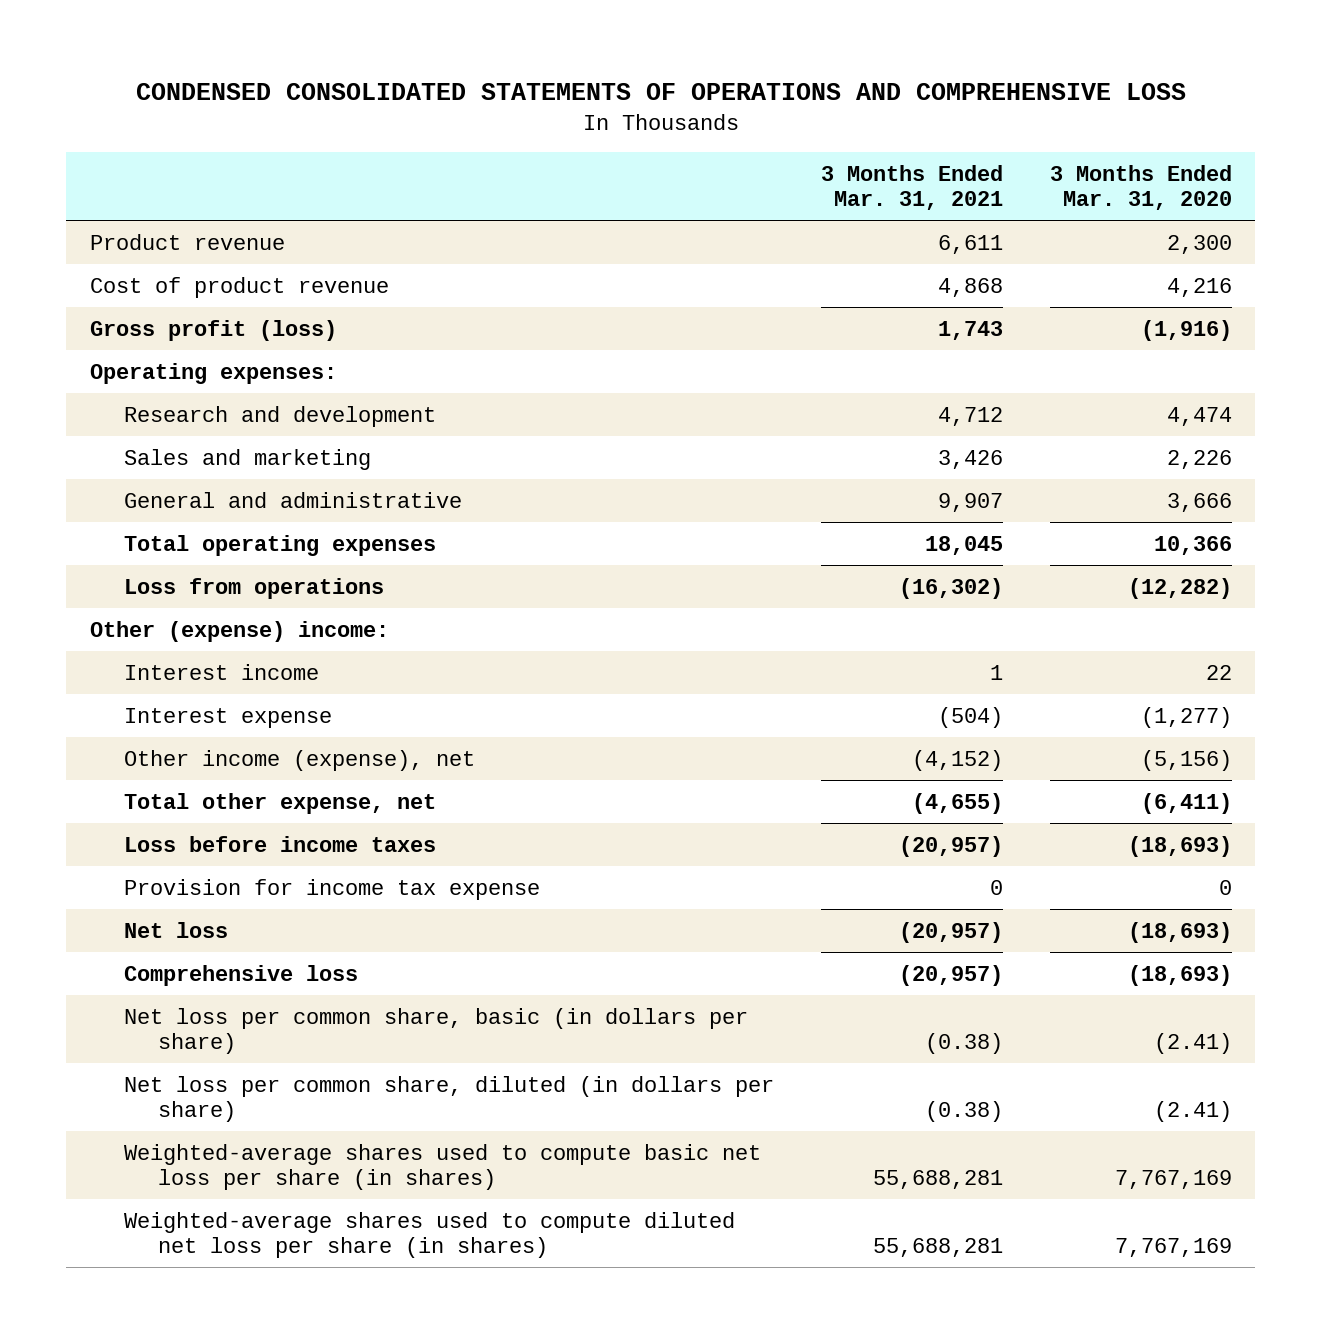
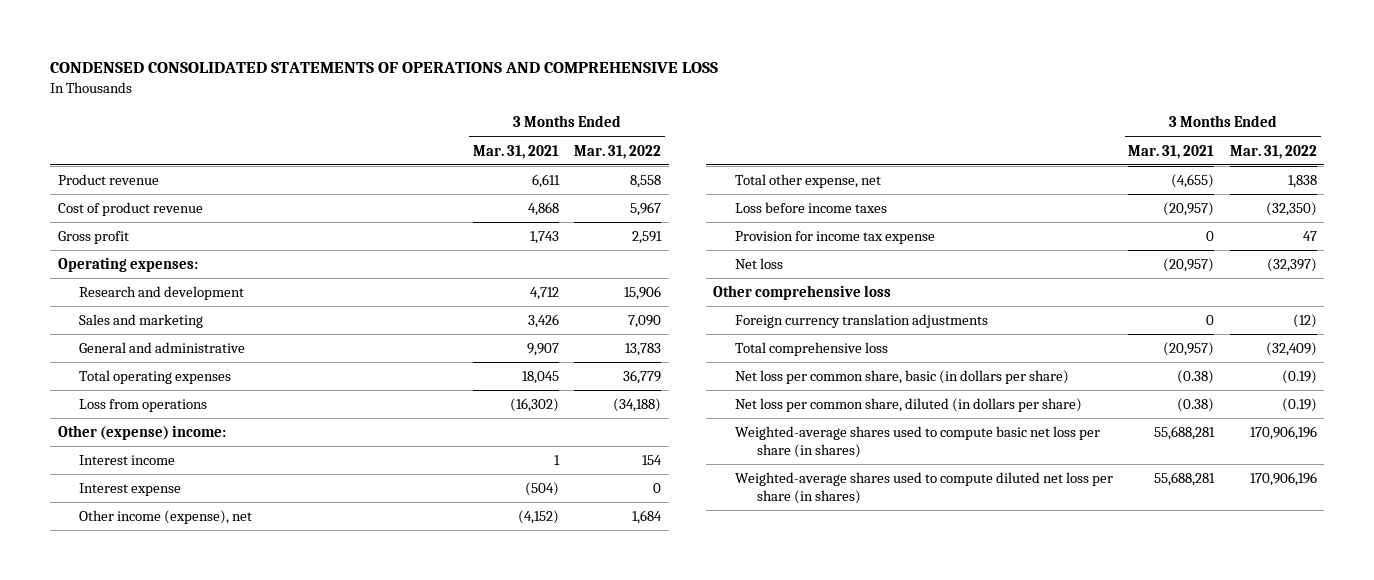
- | 3 Months Ended Mar. 31, 2021 | 3 Months Ended Mar. 31, 2020
+ | 3 Months Ended Mar. 31, 2021 | 3 Months Ended Mar. 31, 2022
- Gross profit (loss) | 1,743 | (1,916)
+ Gross profit | 1,743 | 2,591
- Comprehensive loss | (20,957) | (18,693)
+ Other comprehensive loss
+ Foreign currency translation adjustments | 0 | (12)
+ Total comprehensive loss | (20,957) | (32,409)

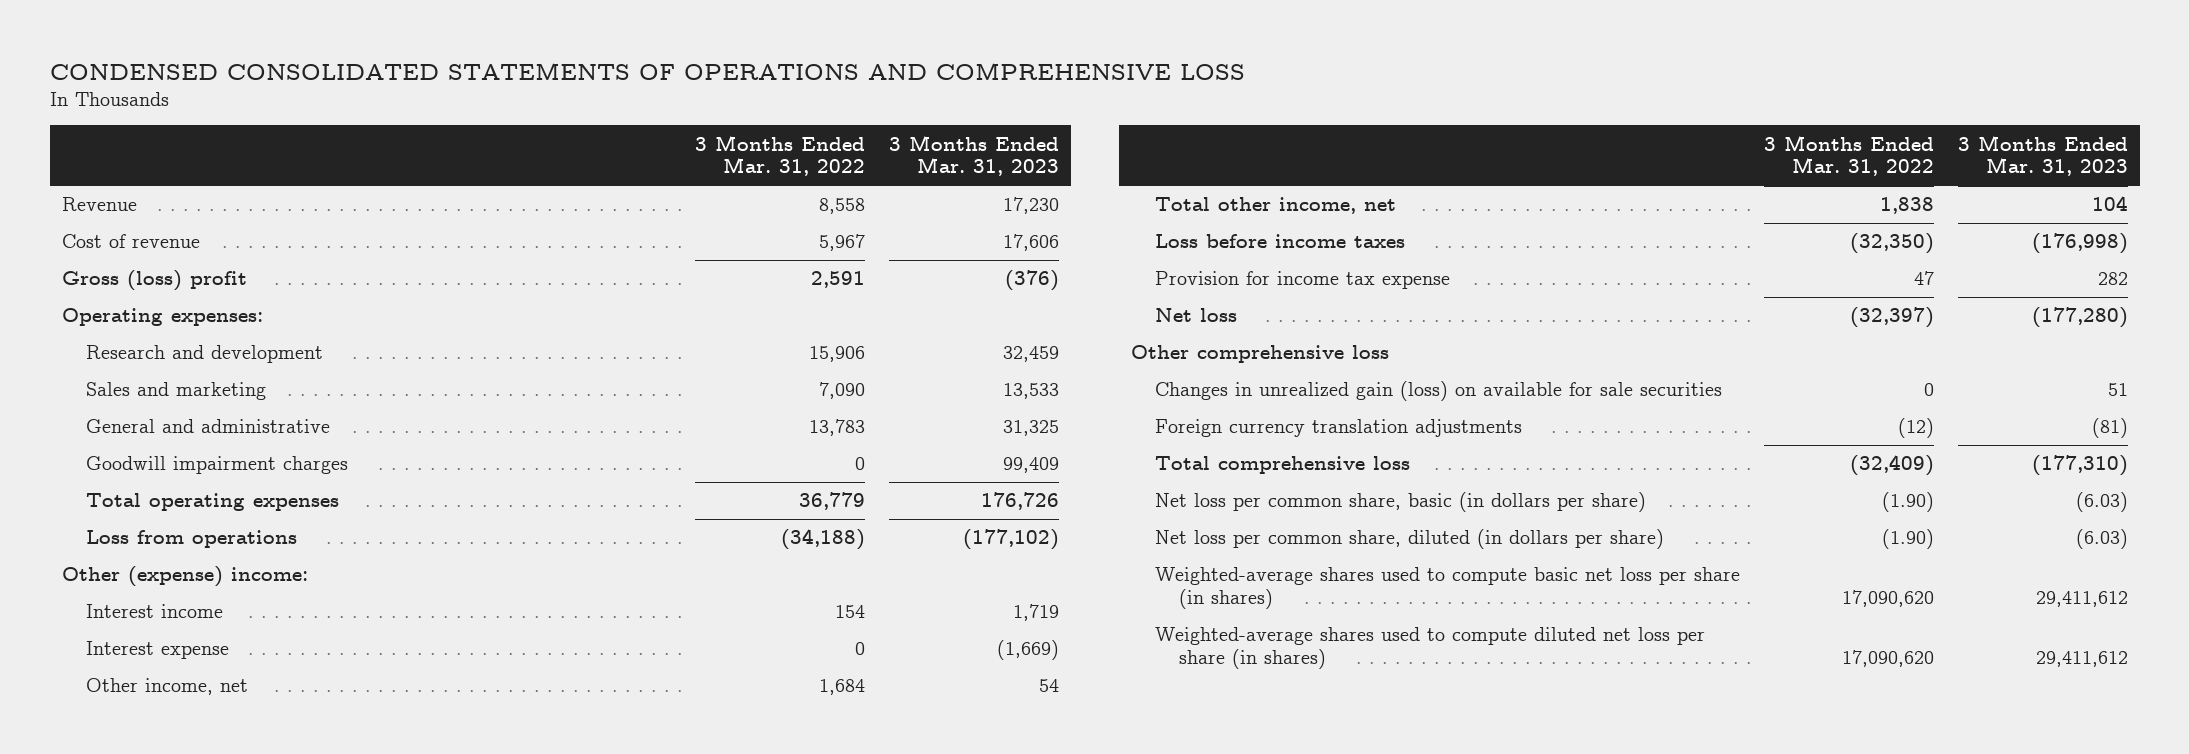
- | 3 Months Ended Mar. 31, 2021 | 3 Months Ended Mar. 31, 2022
+ | 3 Months Ended Mar. 31, 2022 | 3 Months Ended Mar. 31, 2023
- Product revenue | 6,611 | 8,558
- Cost of product revenue | 4,868 | 5,967
- Gross profit | 1,743 | 2,591
+ Revenue | 8,558 | 17,230
+ Cost of revenue | 5,967 | 17,606
+ Gross (loss) profit | 2,591 | (376)
+ Goodwill impairment charges | 0 | 99,409
- Other income (expense), net | (4,152) | 1,684
- Total other expense, net | (4,655) | 1,838
+ Other income, net | 1,684 | 54
+ Total other income, net | 1,838 | 104
+ Changes in unrealized gain (loss) on available for sale securities | 0 | 51
- Net loss per common share, basic (in dollars per share) | (0.38) | (0.19)
- Net loss per common share, diluted (in dollars per share) | (0.38) | (0.19)
- Weighted-average shares used to compute basic net loss per share (in shares) | 55,688,281 | 170,906,196
- Weighted-average shares used to compute diluted net loss per share (in shares) | 55,688,281 | 170,906,196
+ Net loss per common share, basic (in dollars per share) | (1.90) | (6.03)
+ Net loss per common share, diluted (in dollars per share) | (1.90) | (6.03)
+ Weighted-average shares used to compute basic net loss per share (in shares) | 17,090,620 | 29,411,612
+ Weighted-average shares used to compute diluted net loss per share (in shares) | 17,090,620 | 29,411,612

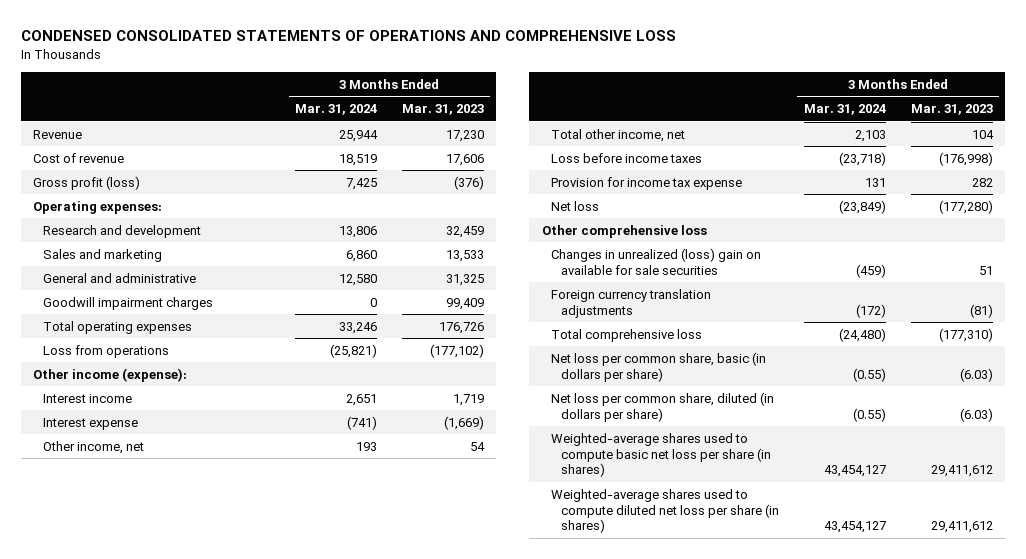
- | 3 Months Ended Mar. 31, 2022 | 3 Months Ended Mar. 31, 2023
+ | 3 Months Ended Mar. 31, 2024 | 3 Months Ended Mar. 31, 2023
- Gross (loss) profit | 2,591 | (376)
+ Gross profit (loss) | 7,425 | (376)
- Other (expense) income:
+ Other income (expense):
- Changes in unrealized gain (loss) on available for sale securities | 0 | 51
+ Changes in unrealized (loss) gain on available for sale securities | (459) | 51

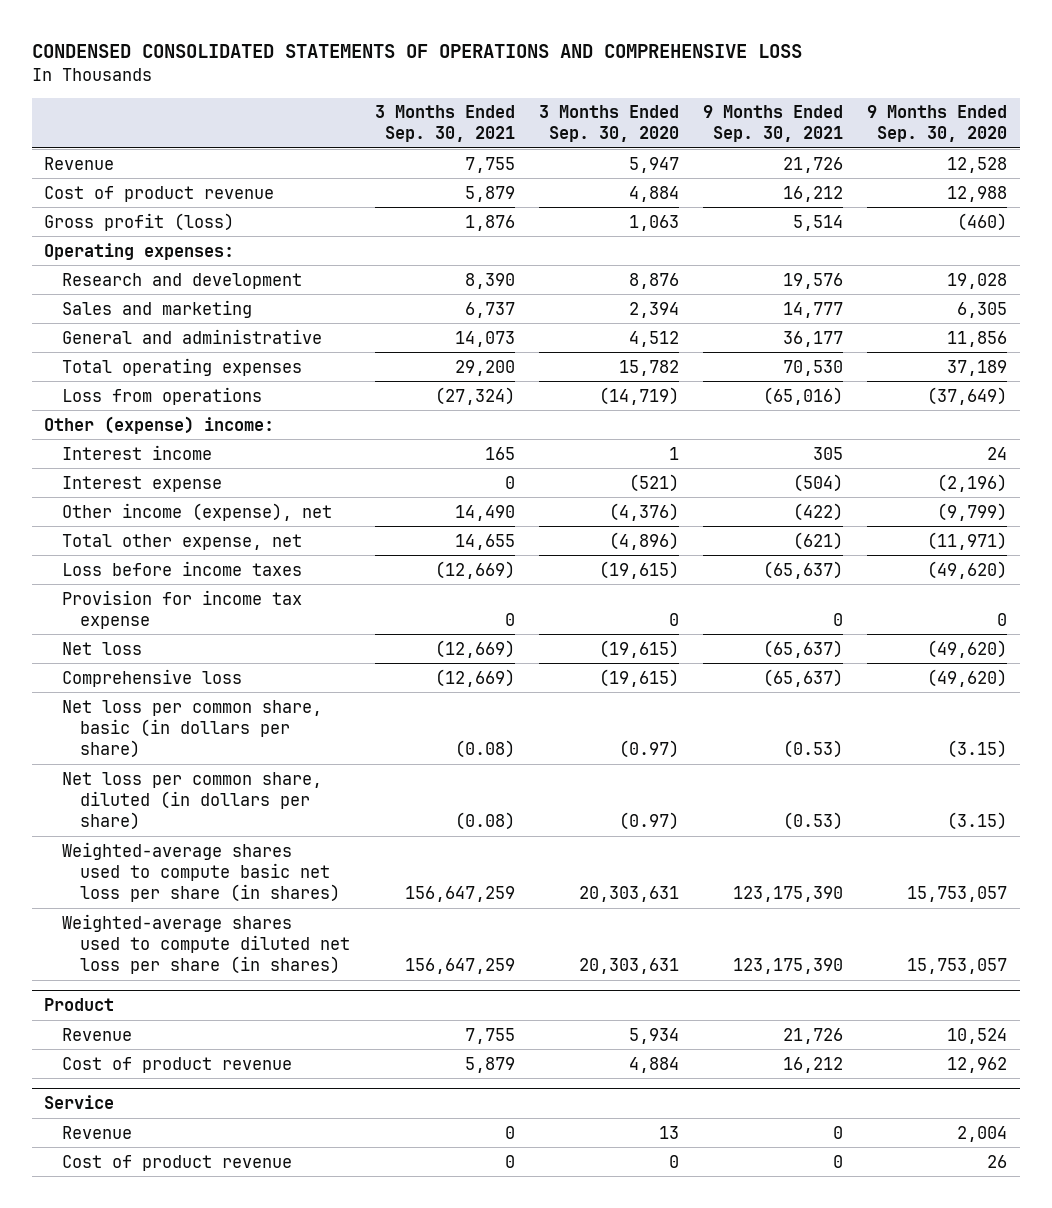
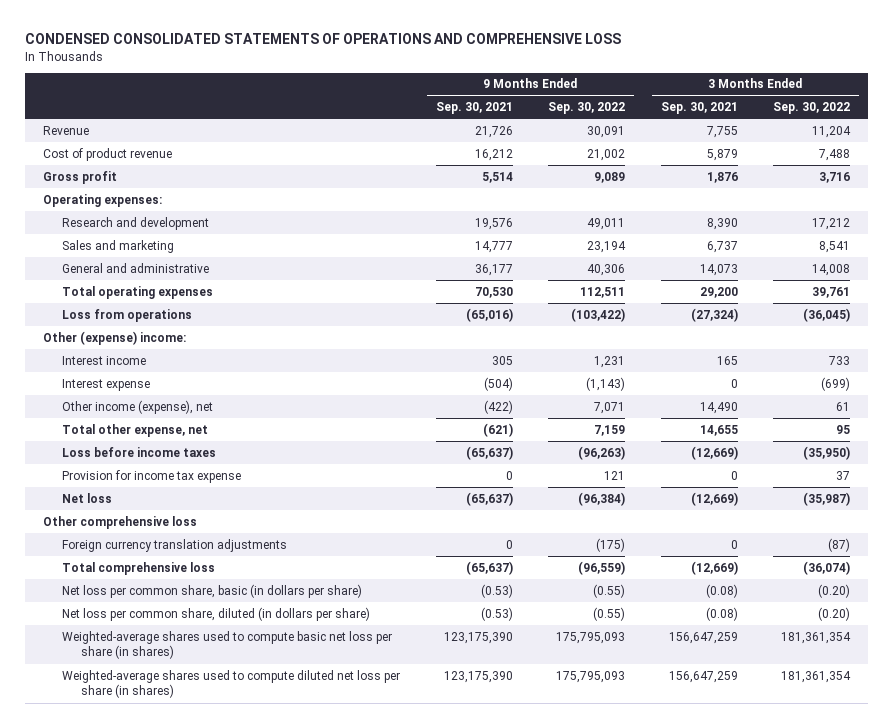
- | 3 Months Ended Sep. 30, 2021 | 3 Months Ended Sep. 30, 2020 | 9 Months Ended Sep. 30, 2021 | 9 Months Ended Sep. 30, 2020
+ | 9 Months Ended Sep. 30, 2021 | 9 Months Ended Sep. 30, 2022 | 3 Months Ended Sep. 30, 2021 | 3 Months Ended Sep. 30, 2022
- Gross profit (loss) | 1,876 | 1,063 | 5,514 | (460)
+ Gross profit | 5,514 | 9,089 | 1,876 | 3,716
- Comprehensive loss | (12,669) | (19,615) | (65,637) | (49,620)
+ Other comprehensive loss
+ Foreign currency translation adjustments | 0 | (175) | 0 | (87)
+ Total comprehensive loss | (65,637) | (96,559) | (12,669) | (36,074)
- Product
- Revenue | 7,755 | 5,934 | 21,726 | 10,524
- Cost of product revenue | 5,879 | 4,884 | 16,212 | 12,962
- Service
- Revenue | 0 | 13 | 0 | 2,004
- Cost of product revenue | 0 | 0 | 0 | 26

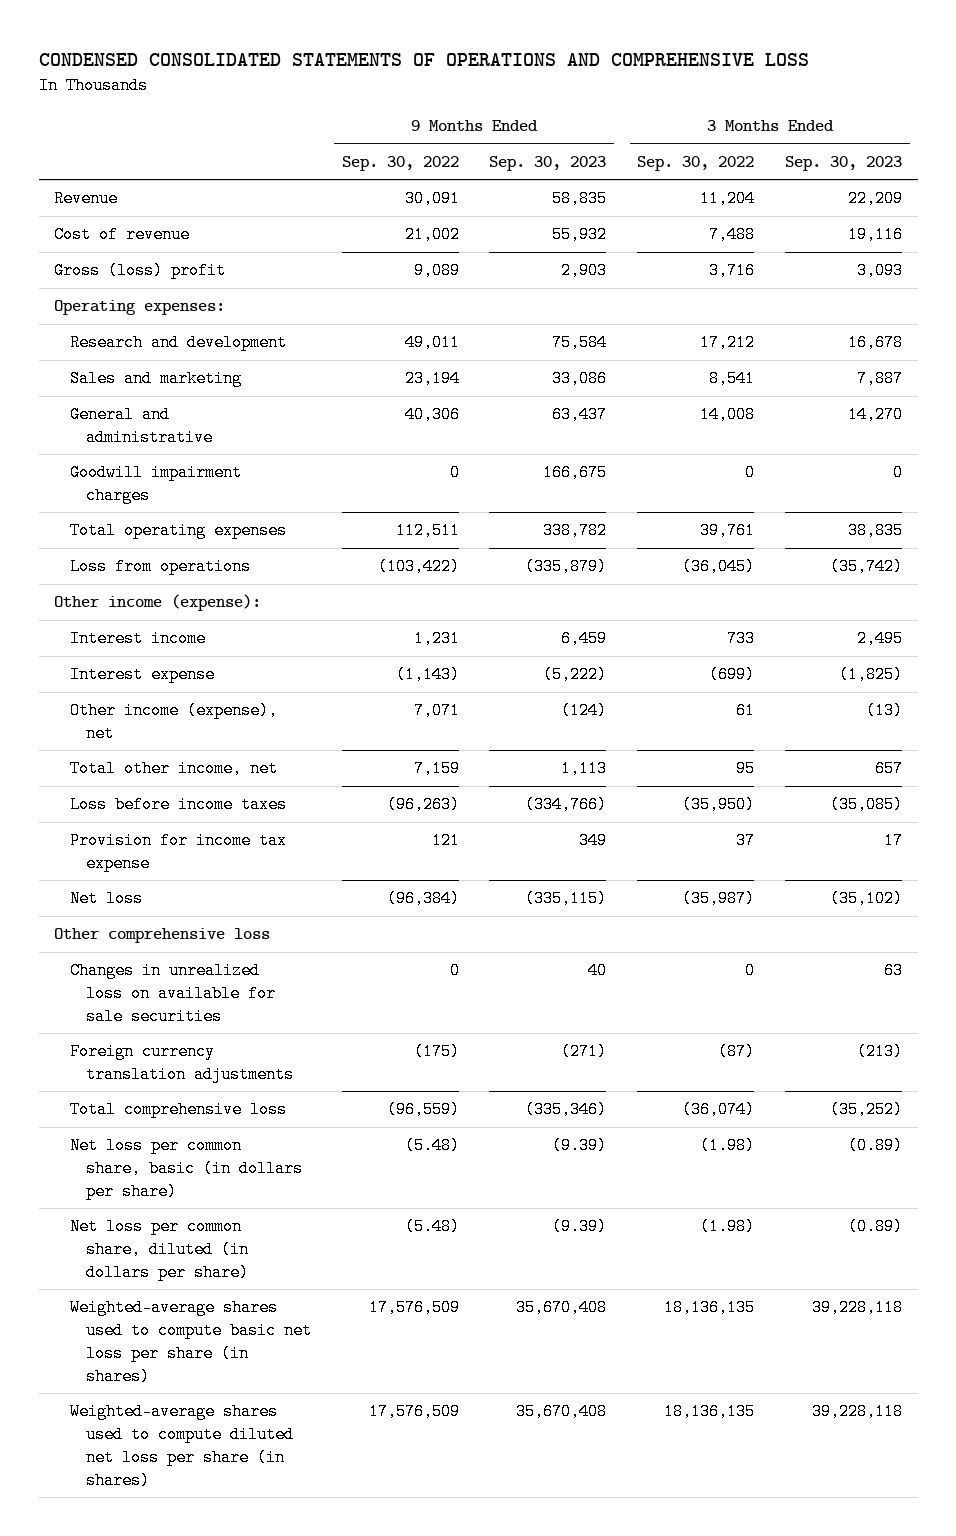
- | 9 Months Ended Sep. 30, 2021 | 9 Months Ended Sep. 30, 2022 | 3 Months Ended Sep. 30, 2021 | 3 Months Ended Sep. 30, 2022
+ | 9 Months Ended Sep. 30, 2022 | 9 Months Ended Sep. 30, 2023 | 3 Months Ended Sep. 30, 2022 | 3 Months Ended Sep. 30, 2023
- Cost of product revenue | 16,212 | 21,002 | 5,879 | 7,488
- Gross profit | 5,514 | 9,089 | 1,876 | 3,716
+ Cost of revenue | 21,002 | 55,932 | 7,488 | 19,116
+ Gross (loss) profit | 9,089 | 2,903 | 3,716 | 3,093
+ Goodwill impairment charges | 0 | 166,675 | 0 | 0
- Other (expense) income:
+ Other income (expense):
- Total other expense, net | (621) | 7,159 | 14,655 | 95
+ Total other income, net | 7,159 | 1,113 | 95 | 657
+ Changes in unrealized loss on available for sale securities | 0 | 40 | 0 | 63
- Net loss per common share, basic (in dollars per share) | (0.53) | (0.55) | (0.08) | (0.20)
- Net loss per common share, diluted (in dollars per share) | (0.53) | (0.55) | (0.08) | (0.20)
- Weighted-average shares used to compute basic net loss per share (in shares) | 123,175,390 | 175,795,093 | 156,647,259 | 181,361,354
- Weighted-average shares used to compute diluted net loss per share (in shares) | 123,175,390 | 175,795,093 | 156,647,259 | 181,361,354
+ Net loss per common share, basic (in dollars per share) | (5.48) | (9.39) | (1.98) | (0.89)
+ Net loss per common share, diluted (in dollars per share) | (5.48) | (9.39) | (1.98) | (0.89)
+ Weighted-average shares used to compute basic net loss per share (in shares) | 17,576,509 | 35,670,408 | 18,136,135 | 39,228,118
+ Weighted-average shares used to compute diluted net loss per share (in shares) | 17,576,509 | 35,670,408 | 18,136,135 | 39,228,118

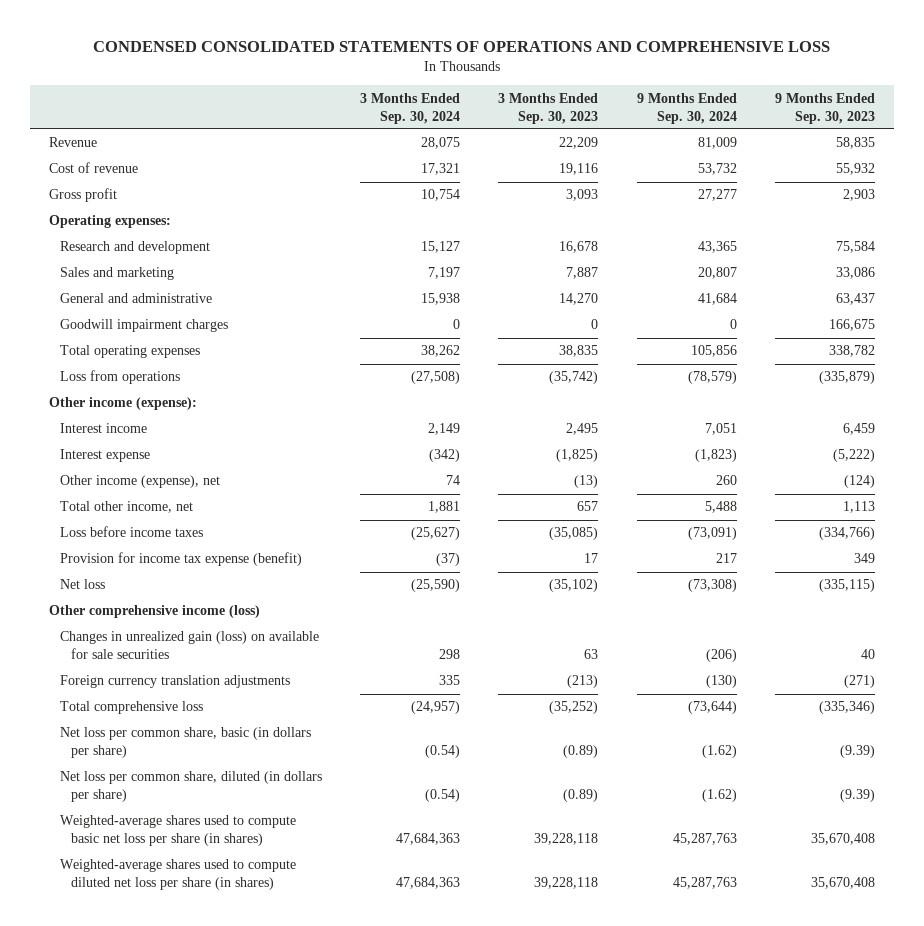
- | 9 Months Ended Sep. 30, 2022 | 9 Months Ended Sep. 30, 2023 | 3 Months Ended Sep. 30, 2022 | 3 Months Ended Sep. 30, 2023
+ | 3 Months Ended Sep. 30, 2024 | 3 Months Ended Sep. 30, 2023 | 9 Months Ended Sep. 30, 2024 | 9 Months Ended Sep. 30, 2023
- Gross (loss) profit | 9,089 | 2,903 | 3,716 | 3,093
+ Gross profit | 10,754 | 3,093 | 27,277 | 2,903
- Provision for income tax expense | 121 | 349 | 37 | 17
+ Provision for income tax expense (benefit) | (37) | 17 | 217 | 349
- Other comprehensive loss
- Changes in unrealized loss on available for sale securities | 0 | 40 | 0 | 63
+ Other comprehensive income (loss)
+ Changes in unrealized gain (loss) on available for sale securities | 298 | 63 | (206) | 40

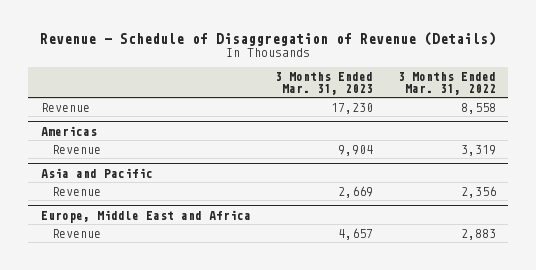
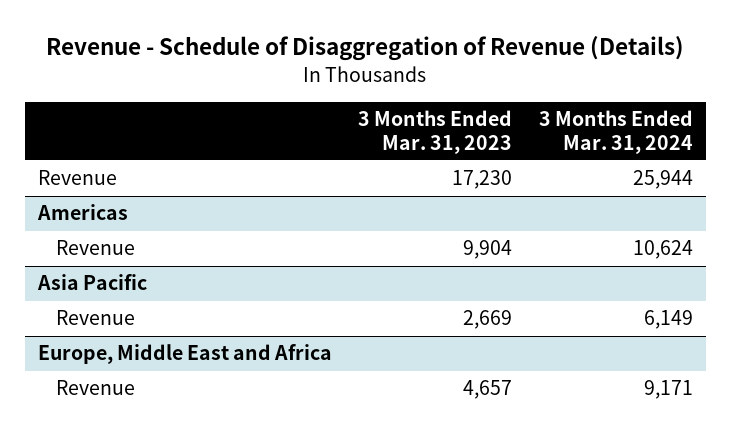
- | 3 Months Ended Mar. 31, 2023 | 3 Months Ended Mar. 31, 2022
+ | 3 Months Ended Mar. 31, 2023 | 3 Months Ended Mar. 31, 2024
- Asia and Pacific
+ Asia Pacific

